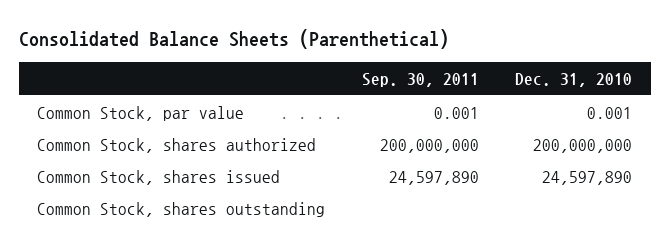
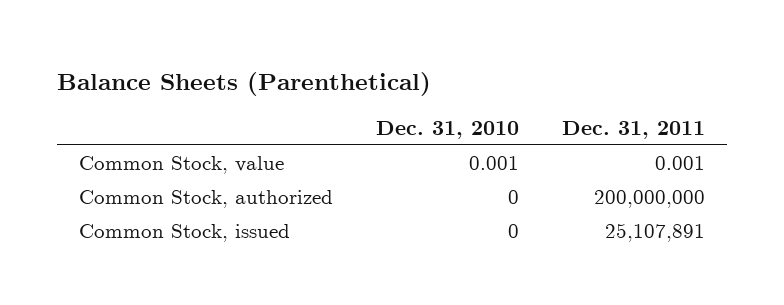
- Consolidated Balance Sheets (Parenthetical)
+ Balance Sheets (Parenthetical)
- | Sep. 30, 2011 | Dec. 31, 2010
+ | Dec. 31, 2010 | Dec. 31, 2011
- Common Stock, par value | 0.001 | 0.001
- Common Stock, shares authorized | 200,000,000 | 200,000,000
- Common Stock, shares issued | 24,597,890 | 24,597,890
- Common Stock, shares outstanding
+ Common Stock, value | 0.001 | 0.001
+ Common Stock, authorized | 0 | 200,000,000
+ Common Stock, issued | 0 | 25,107,891

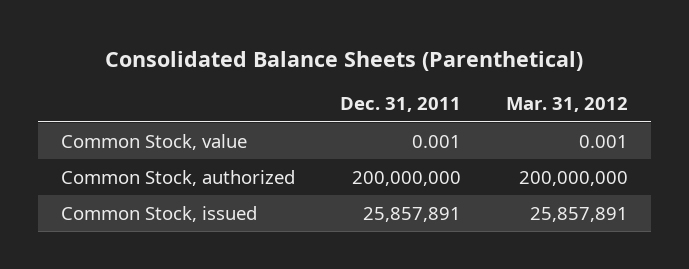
- Balance Sheets (Parenthetical)
+ Consolidated Balance Sheets (Parenthetical)
- | Dec. 31, 2010 | Dec. 31, 2011
+ | Dec. 31, 2011 | Mar. 31, 2012
- Common Stock, issued | 0 | 25,107,891
+ Common Stock, issued | 25,857,891 | 25,857,891

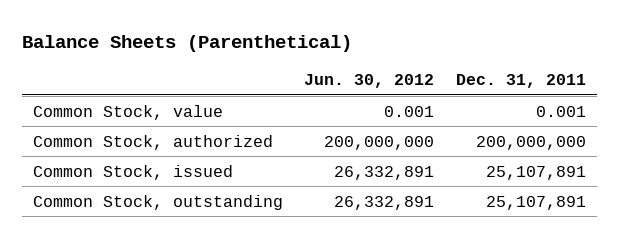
- Consolidated Balance Sheets (Parenthetical)
+ Balance Sheets (Parenthetical)
- | Dec. 31, 2011 | Mar. 31, 2012
+ | Jun. 30, 2012 | Dec. 31, 2011
- Common Stock, issued | 25,857,891 | 25,857,891
+ Common Stock, issued | 26,332,891 | 25,107,891
+ Common Stock, outstanding | 26,332,891 | 25,107,891

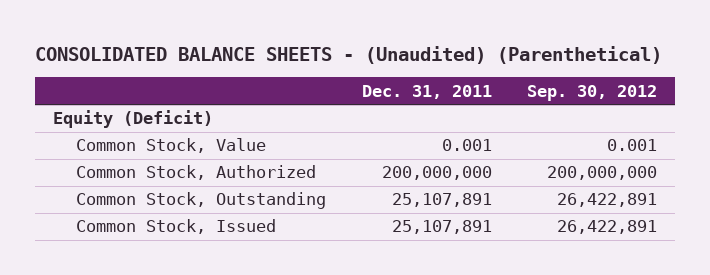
- Balance Sheets (Parenthetical)
+ CONSOLIDATED BALANCE SHEETS - (Unaudited) (Parenthetical)
- | Jun. 30, 2012 | Dec. 31, 2011
+ | Dec. 31, 2011 | Sep. 30, 2012
- Common Stock, value | 0.001 | 0.001
- Common Stock, authorized | 200,000,000 | 200,000,000
- Common Stock, issued | 26,332,891 | 25,107,891
- Common Stock, outstanding | 26,332,891 | 25,107,891
+ Equity (Deficit)
+ Common Stock, Value | 0.001 | 0.001
+ Common Stock, Authorized | 200,000,000 | 200,000,000
+ Common Stock, Outstanding | 25,107,891 | 26,422,891
+ Common Stock, Issued | 25,107,891 | 26,422,891

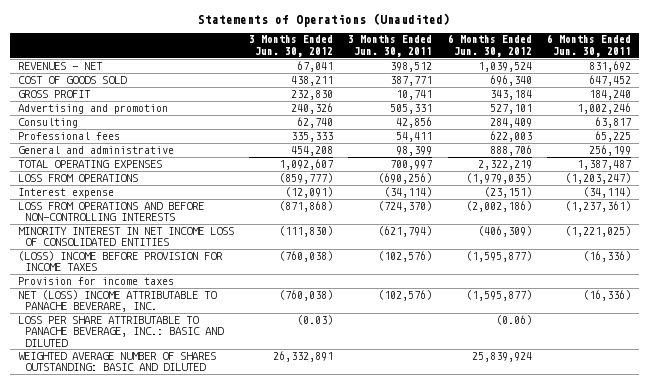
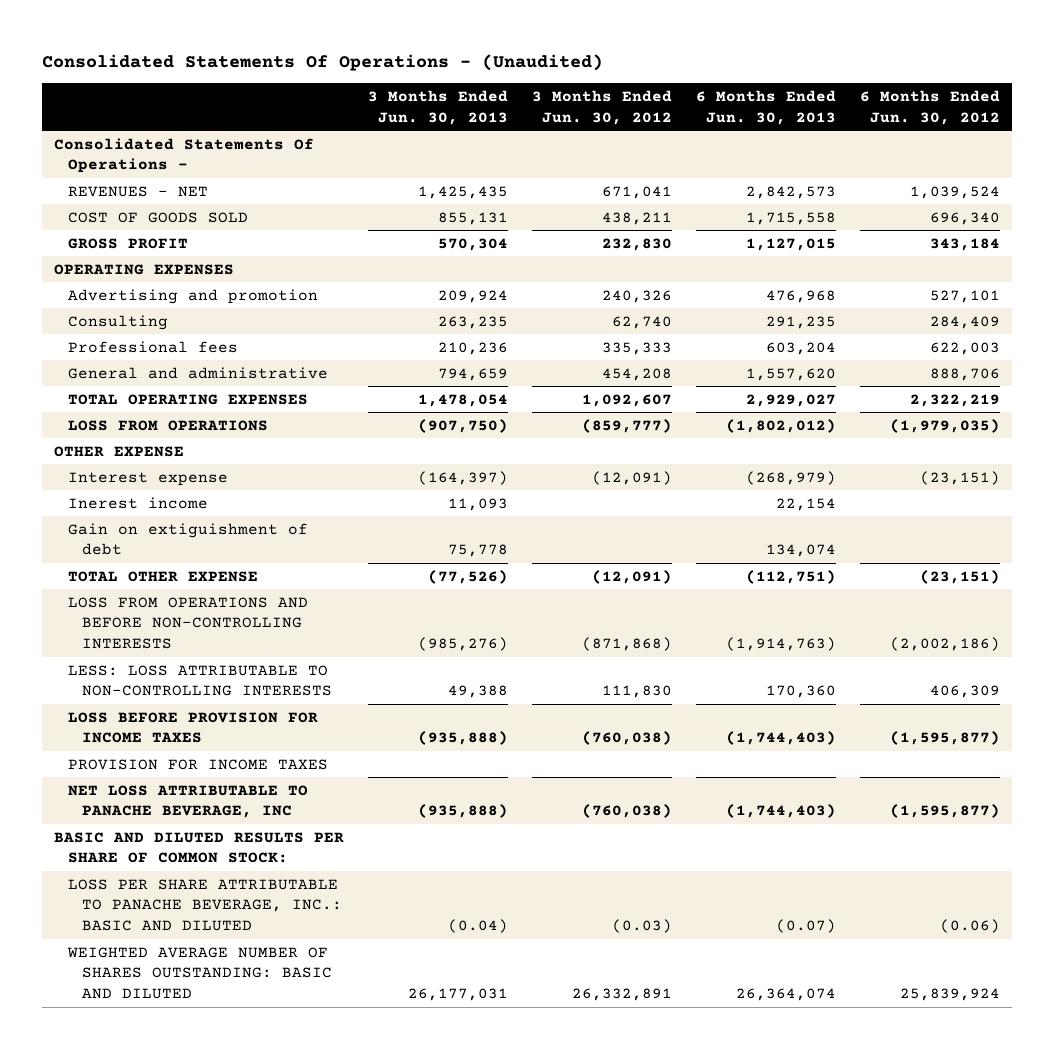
- Statements of Operations (Unaudited)
+ Consolidated Statements Of Operations - (Unaudited)
- | 3 Months Ended Jun. 30, 2012 | 3 Months Ended Jun. 30, 2011 | 6 Months Ended Jun. 30, 2012 | 6 Months Ended Jun. 30, 2011
+ | 3 Months Ended Jun. 30, 2013 | 3 Months Ended Jun. 30, 2012 | 6 Months Ended Jun. 30, 2013 | 6 Months Ended Jun. 30, 2012
- REVENUES - NET | 67,041 | 398,512 | 1,039,524 | 831,692
+ Consolidated Statements Of Operations -
+ REVENUES - NET | 1,425,435 | 671,041 | 2,842,573 | 1,039,524
+ OPERATING EXPENSES
+ OTHER EXPENSE
+ Inerest income | 11,093 | | 22,154 |
+ Gain on extiguishment of debt | 75,778 | | 134,074 |
+ TOTAL OTHER EXPENSE | (77,526) | (12,091) | (112,751) | (23,151)
- MINORITY INTEREST IN NET INCOME LOSS OF CONSOLIDATED ENTITIES | (111,830) | (621,794) | (406,309) | (1,221,025)
- (LOSS) INCOME BEFORE PROVISION FOR INCOME TAXES | (760,038) | (102,576) | (1,595,877) | (16,336)
- Provision for income taxes
- NET (LOSS) INCOME ATTRIBUTABLE TO PANACHE BEVERARE, INC. | (760,038) | (102,576) | (1,595,877) | (16,336)
+ LESS: LOSS ATTRIBUTABLE TO NON-CONTROLLING INTERESTS | 49,388 | 111,830 | 170,360 | 406,309
+ LOSS BEFORE PROVISION FOR INCOME TAXES | (935,888) | (760,038) | (1,744,403) | (1,595,877)
+ PROVISION FOR INCOME TAXES
+ NET LOSS ATTRIBUTABLE TO PANACHE BEVERAGE, INC | (935,888) | (760,038) | (1,744,403) | (1,595,877)
+ BASIC AND DILUTED RESULTS PER SHARE OF COMMON STOCK:

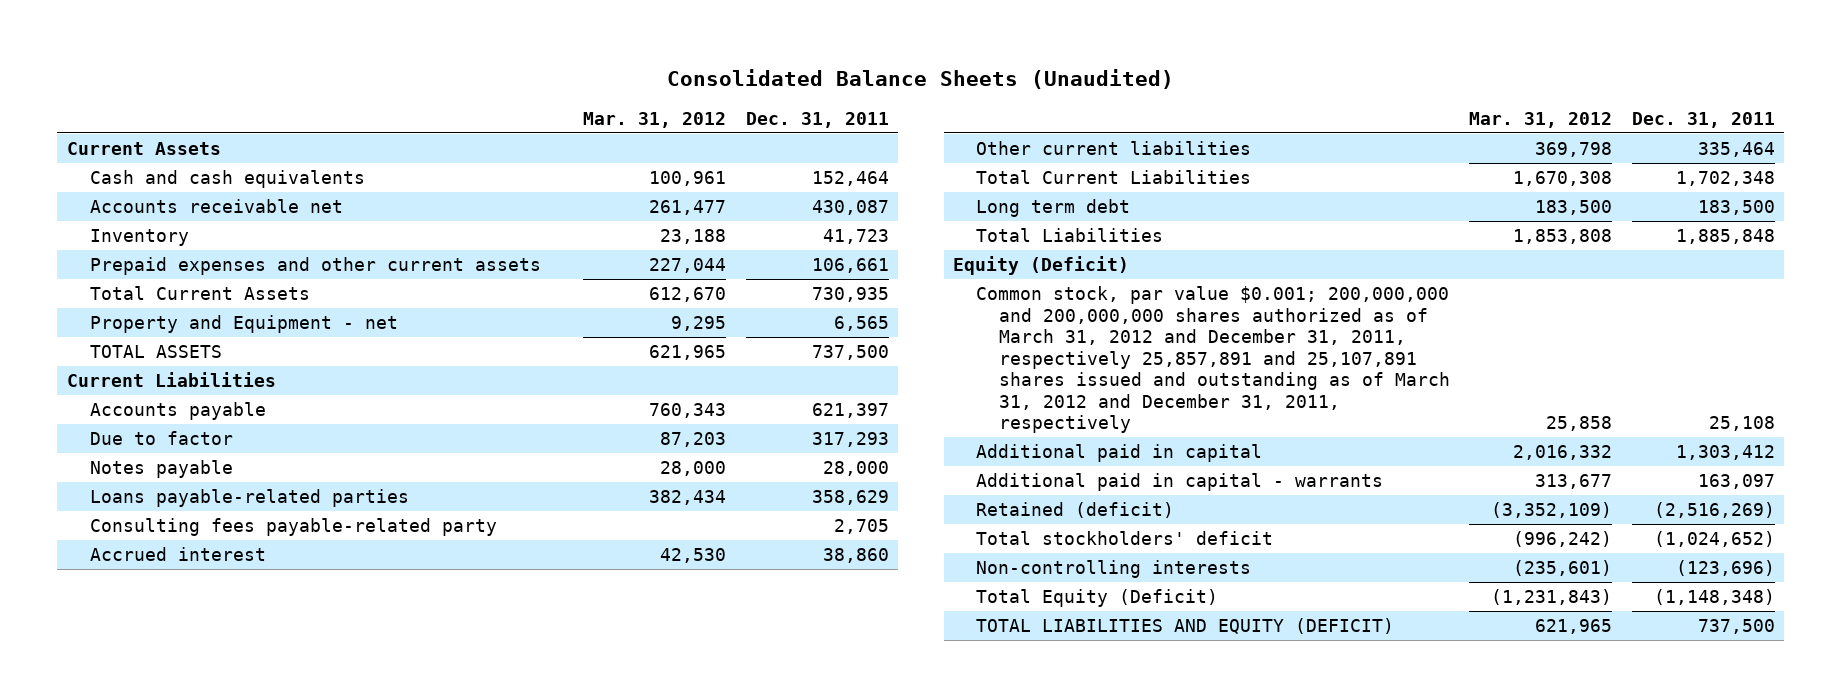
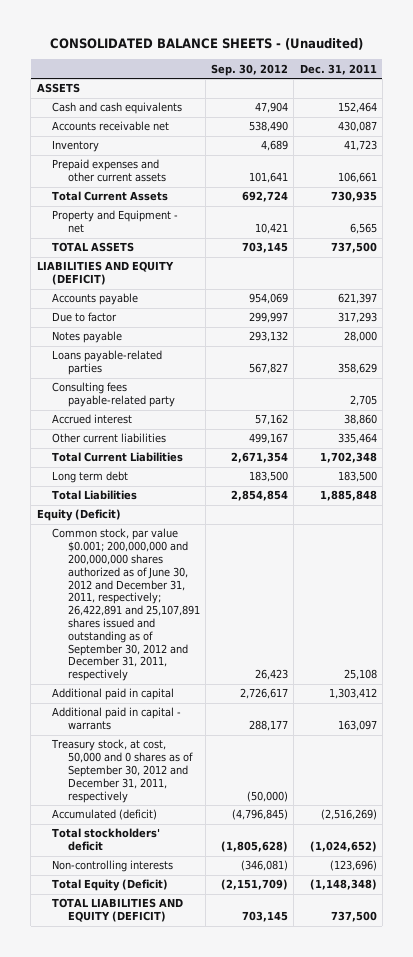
- Consolidated Balance Sheets (Unaudited)
+ CONSOLIDATED BALANCE SHEETS - (Unaudited)
- | Mar. 31, 2012 | Dec. 31, 2011
+ | Sep. 30, 2012 | Dec. 31, 2011
- Current Assets
+ ASSETS
- Current Liabilities
+ LIABILITIES AND EQUITY (DEFICIT)
- Common stock, par value $0.001; 200,000,000 and 200,000,000 shares authorized as of March 31, 2012 and December 31, 2011, respectively 25,857,891 and 25,107,891 shares issued and outstanding as of March 31, 2012 and December 31, 2011, respectively | 25,858 | 25,108
+ Common stock, par value $0.001; 200,000,000 and 200,000,000 shares authorized as of June 30, 2012 and December 31, 2011, respectively; 26,422,891 and 25,107,891 shares issued and outstanding as of September 30, 2012 and December 31, 2011, respectively | 26,423 | 25,108
- Retained (deficit) | (3,352,109) | (2,516,269)
+ Treasury stock, at cost, 50,000 and 0 shares as of September 30, 2012 and December 31, 2011, respectively | (50,000) |
+ Accumulated (deficit) | (4,796,845) | (2,516,269)

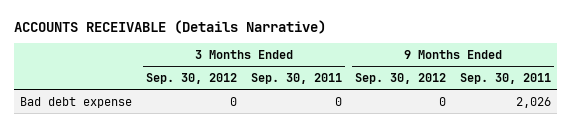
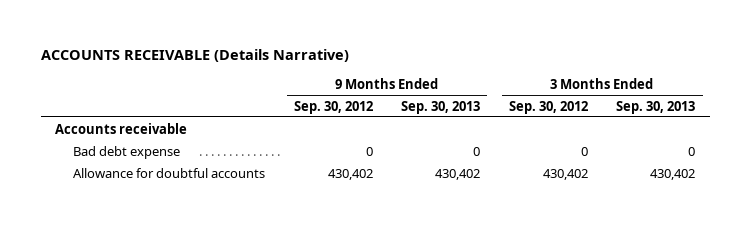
- | 3 Months Ended Sep. 30, 2012 | 3 Months Ended Sep. 30, 2011 | 9 Months Ended Sep. 30, 2012 | 9 Months Ended Sep. 30, 2011
+ | 9 Months Ended Sep. 30, 2012 | 9 Months Ended Sep. 30, 2013 | 3 Months Ended Sep. 30, 2012 | 3 Months Ended Sep. 30, 2013
+ Accounts receivable
+ Allowance for doubtful accounts | 430,402 | 430,402 | 430,402 | 430,402

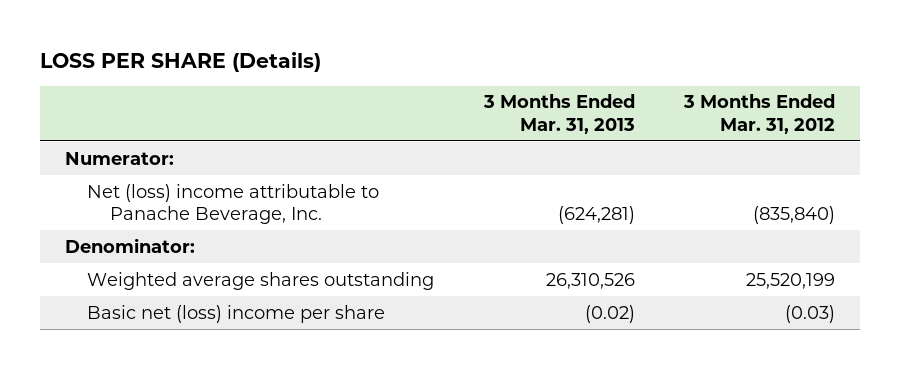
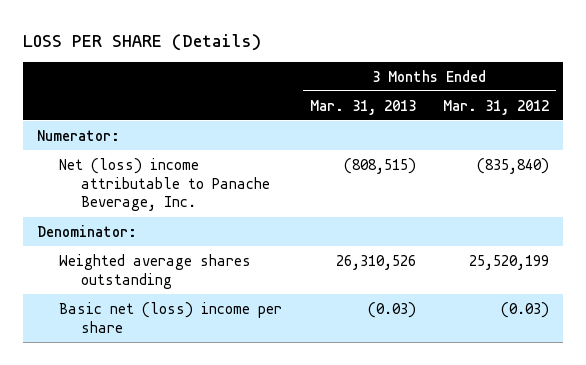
- Net (loss) income attributable to Panache Beverage, Inc. | (624,281) | (835,840)
+ Net (loss) income attributable to Panache Beverage, Inc. | (808,515) | (835,840)
- Basic net (loss) income per share | (0.02) | (0.03)
+ Basic net (loss) income per share | (0.03) | (0.03)

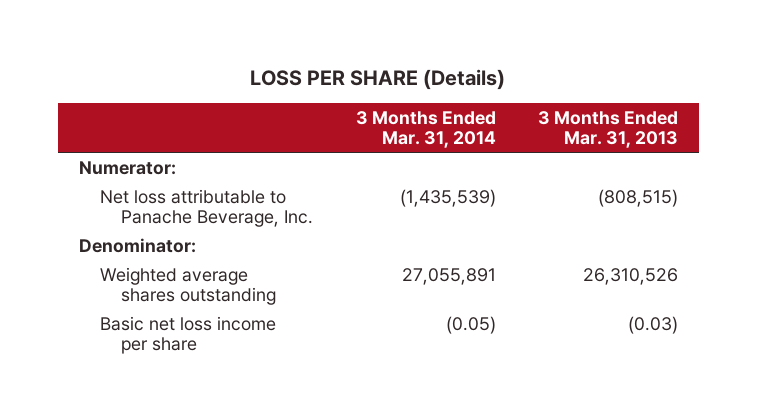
- | 3 Months Ended Mar. 31, 2013 | 3 Months Ended Mar. 31, 2012
+ | 3 Months Ended Mar. 31, 2014 | 3 Months Ended Mar. 31, 2013
- Net (loss) income attributable to Panache Beverage, Inc. | (808,515) | (835,840)
+ Net loss attributable to Panache Beverage, Inc. | (1,435,539) | (808,515)
- Basic net (loss) income per share | (0.03) | (0.03)
+ Basic net loss income per share | (0.05) | (0.03)

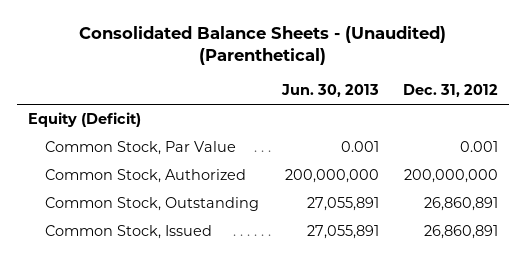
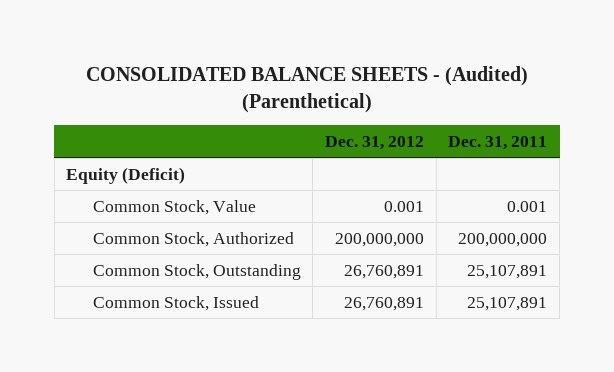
- Consolidated Balance Sheets - (Unaudited) (Parenthetical)
+ CONSOLIDATED BALANCE SHEETS - (Audited) (Parenthetical)
- | Jun. 30, 2013 | Dec. 31, 2012
+ | Dec. 31, 2012 | Dec. 31, 2011
- Common Stock, Par Value | 0.001 | 0.001
+ Common Stock, Value | 0.001 | 0.001
- Common Stock, Outstanding | 27,055,891 | 26,860,891
- Common Stock, Issued | 27,055,891 | 26,860,891
+ Common Stock, Outstanding | 26,760,891 | 25,107,891
+ Common Stock, Issued | 26,760,891 | 25,107,891

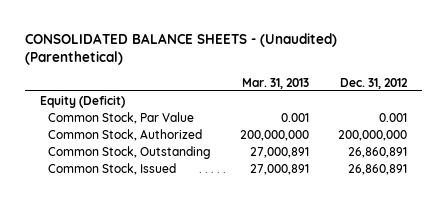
- CONSOLIDATED BALANCE SHEETS - (Audited) (Parenthetical)
+ CONSOLIDATED BALANCE SHEETS - (Unaudited) (Parenthetical)
- | Dec. 31, 2012 | Dec. 31, 2011
+ | Mar. 31, 2013 | Dec. 31, 2012
- Common Stock, Value | 0.001 | 0.001
+ Common Stock, Par Value | 0.001 | 0.001
- Common Stock, Outstanding | 26,760,891 | 25,107,891
- Common Stock, Issued | 26,760,891 | 25,107,891
+ Common Stock, Outstanding | 27,000,891 | 26,860,891
+ Common Stock, Issued | 27,000,891 | 26,860,891

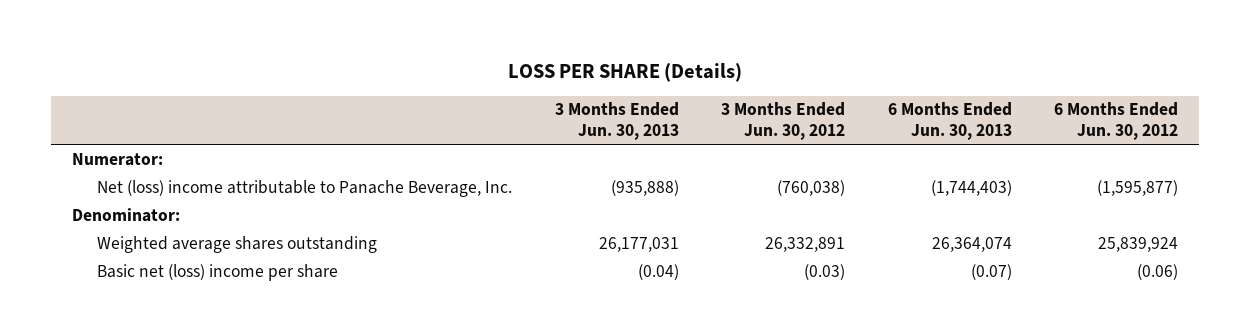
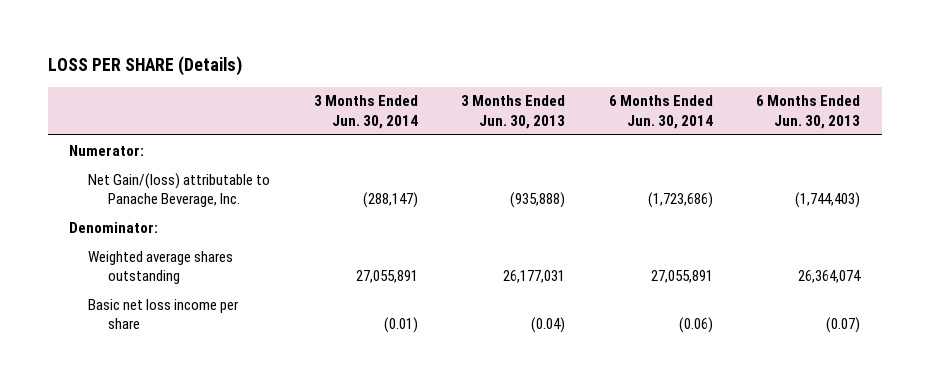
- | 3 Months Ended Jun. 30, 2013 | 3 Months Ended Jun. 30, 2012 | 6 Months Ended Jun. 30, 2013 | 6 Months Ended Jun. 30, 2012
+ | 3 Months Ended Jun. 30, 2014 | 3 Months Ended Jun. 30, 2013 | 6 Months Ended Jun. 30, 2014 | 6 Months Ended Jun. 30, 2013
- Net (loss) income attributable to Panache Beverage, Inc. | (935,888) | (760,038) | (1,744,403) | (1,595,877)
+ Net Gain/(loss) attributable to Panache Beverage, Inc. | (288,147) | (935,888) | (1,723,686) | (1,744,403)
- Basic net (loss) income per share | (0.04) | (0.03) | (0.07) | (0.06)
+ Basic net loss income per share | (0.01) | (0.04) | (0.06) | (0.07)

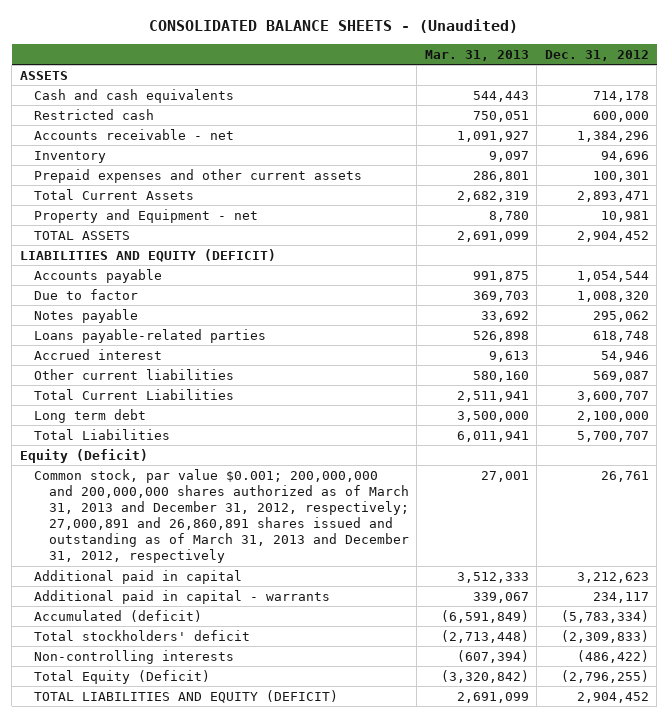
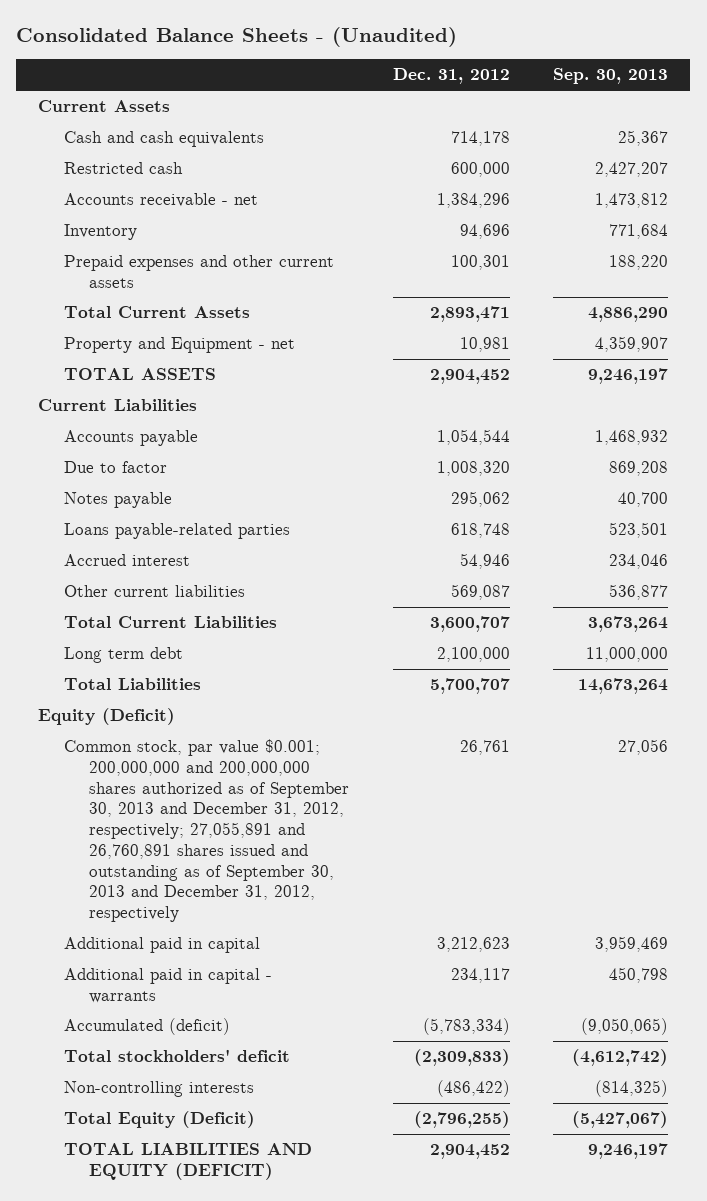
- CONSOLIDATED BALANCE SHEETS - (Unaudited)
+ Consolidated Balance Sheets - (Unaudited)
- | Mar. 31, 2013 | Dec. 31, 2012
+ | Dec. 31, 2012 | Sep. 30, 2013
- ASSETS
+ Current Assets
- LIABILITIES AND EQUITY (DEFICIT)
+ Current Liabilities
- Common stock, par value $0.001; 200,000,000 and 200,000,000 shares authorized as of March 31, 2013 and December 31, 2012, respectively; 27,000,891 and 26,860,891 shares issued and outstanding as of March 31, 2013 and December 31, 2012, respectively | 27,001 | 26,761
+ Common stock, par value $0.001; 200,000,000 and 200,000,000 shares authorized as of September 30, 2013 and December 31, 2012, respectively; 27,055,891 and 26,760,891 shares issued and outstanding as of September 30, 2013 and December 31, 2012, respectively | 26,761 | 27,056

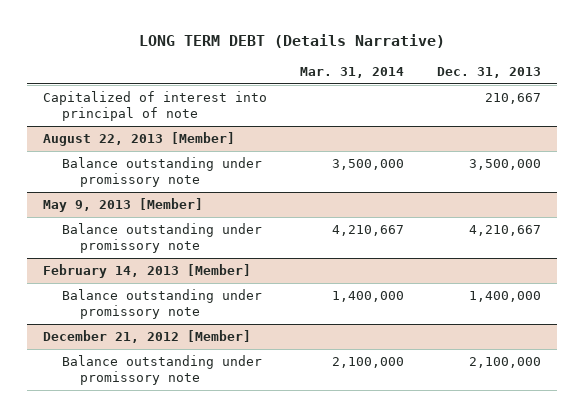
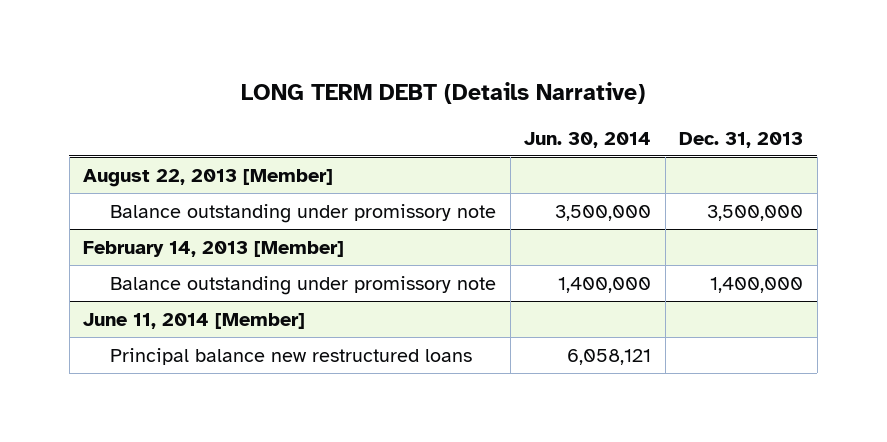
- | Mar. 31, 2014 | Dec. 31, 2013
+ | Jun. 30, 2014 | Dec. 31, 2013
- Capitalized of interest into principal of note | | 210,667
- May 9, 2013 [Member]
- Balance outstanding under promissory note | 4,210,667 | 4,210,667
- December 21, 2012 [Member]
- Balance outstanding under promissory note | 2,100,000 | 2,100,000
+ June 11, 2014 [Member]
+ Principal balance new restructured loans | 6,058,121 |

